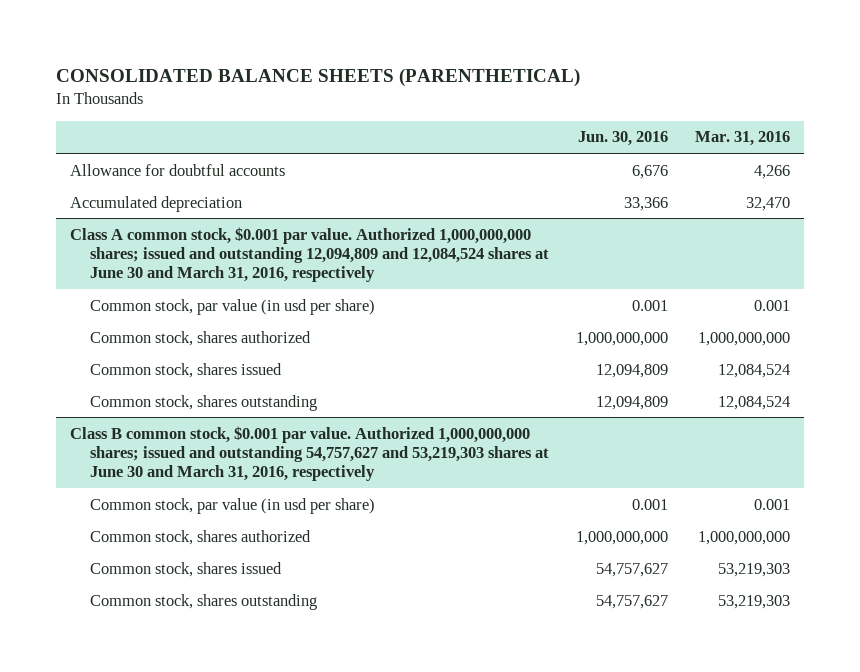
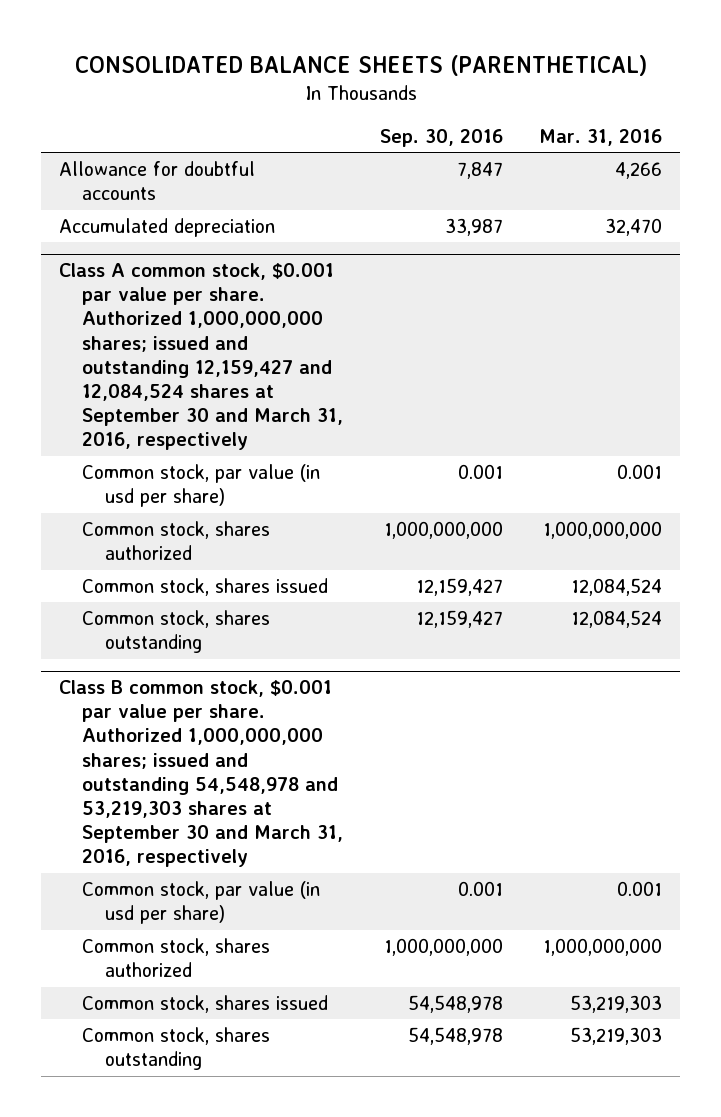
- | Jun. 30, 2016 | Mar. 31, 2016
+ | Sep. 30, 2016 | Mar. 31, 2016
- Class A common stock, $0.001 par value. Authorized 1,000,000,000 shares; issued and outstanding 12,094,809 and 12,084,524 shares at June 30 and March 31, 2016, respectively
+ Class A common stock, $0.001 par value per share. Authorized 1,000,000,000 shares; issued and outstanding 12,159,427 and 12,084,524 shares at September 30 and March 31, 2016, respectively
- Class B common stock, $0.001 par value. Authorized 1,000,000,000 shares; issued and outstanding 54,757,627 and 53,219,303 shares at June 30 and March 31, 2016, respectively
+ Class B common stock, $0.001 par value per share. Authorized 1,000,000,000 shares; issued and outstanding 54,548,978 and 53,219,303 shares at September 30 and March 31, 2016, respectively

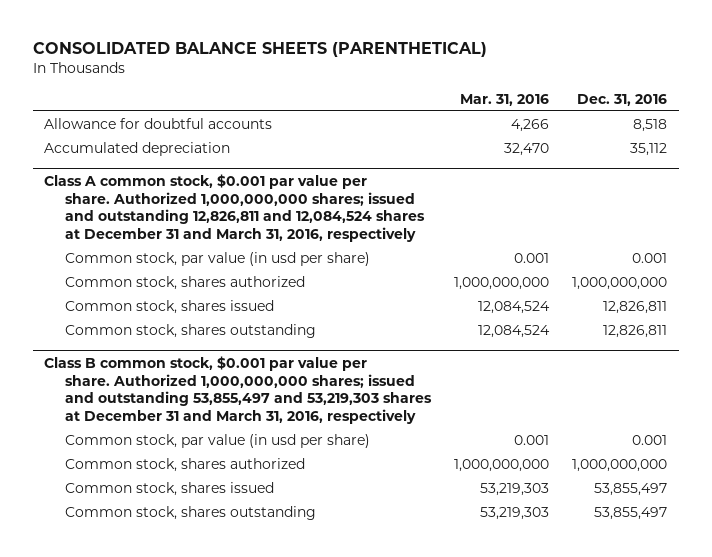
- | Sep. 30, 2016 | Mar. 31, 2016
+ | Mar. 31, 2016 | Dec. 31, 2016
- Class A common stock, $0.001 par value per share. Authorized 1,000,000,000 shares; issued and outstanding 12,159,427 and 12,084,524 shares at September 30 and March 31, 2016, respectively
+ Class A common stock, $0.001 par value per share. Authorized 1,000,000,000 shares; issued and outstanding 12,826,811 and 12,084,524 shares at December 31 and March 31, 2016, respectively
- Class B common stock, $0.001 par value per share. Authorized 1,000,000,000 shares; issued and outstanding 54,548,978 and 53,219,303 shares at September 30 and March 31, 2016, respectively
+ Class B common stock, $0.001 par value per share. Authorized 1,000,000,000 shares; issued and outstanding 53,855,497 and 53,219,303 shares at December 31 and March 31, 2016, respectively

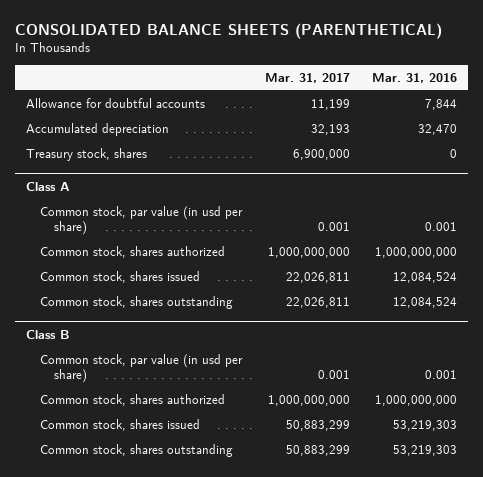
- | Mar. 31, 2016 | Dec. 31, 2016
+ | Mar. 31, 2017 | Mar. 31, 2016
- Allowance for doubtful accounts | 4,266 | 8,518
+ Allowance for doubtful accounts | 11,199 | 7,844
- Class A common stock, $0.001 par value per share. Authorized 1,000,000,000 shares; issued and outstanding 12,826,811 and 12,084,524 shares at December 31 and March 31, 2016, respectively
+ Treasury stock, shares | 6,900,000 | 0
+ Class A
- Class B common stock, $0.001 par value per share. Authorized 1,000,000,000 shares; issued and outstanding 53,855,497 and 53,219,303 shares at December 31 and March 31, 2016, respectively
+ Class B

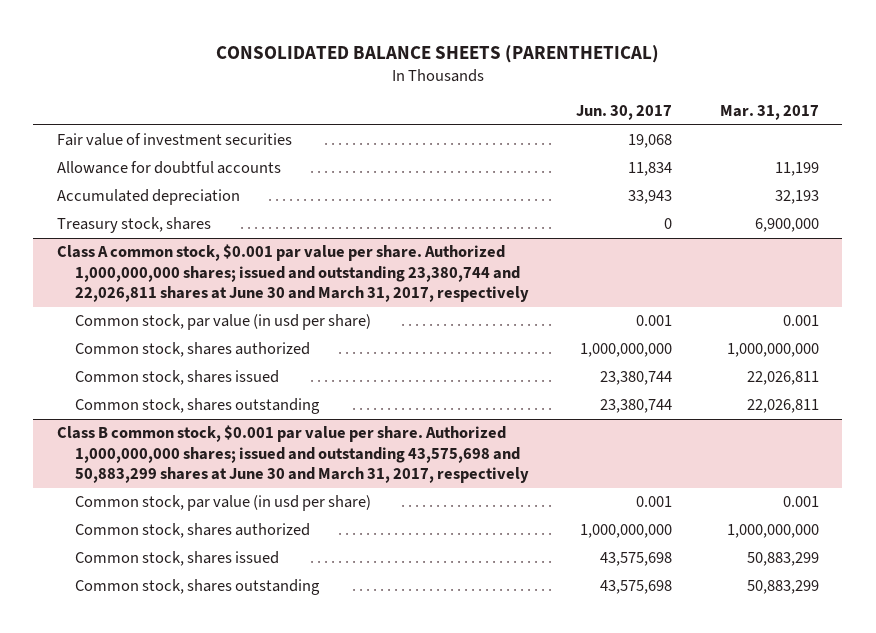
- | Mar. 31, 2017 | Mar. 31, 2016
+ | Jun. 30, 2017 | Mar. 31, 2017
+ Fair value of investment securities | 19,068 |
- Class A
+ Class A common stock, $0.001 par value per share. Authorized 1,000,000,000 shares; issued and outstanding 23,380,744 and 22,026,811 shares at June 30 and March 31, 2017, respectively
- Class B
+ Class B common stock, $0.001 par value per share. Authorized 1,000,000,000 shares; issued and outstanding 43,575,698 and 50,883,299 shares at June 30 and March 31, 2017, respectively

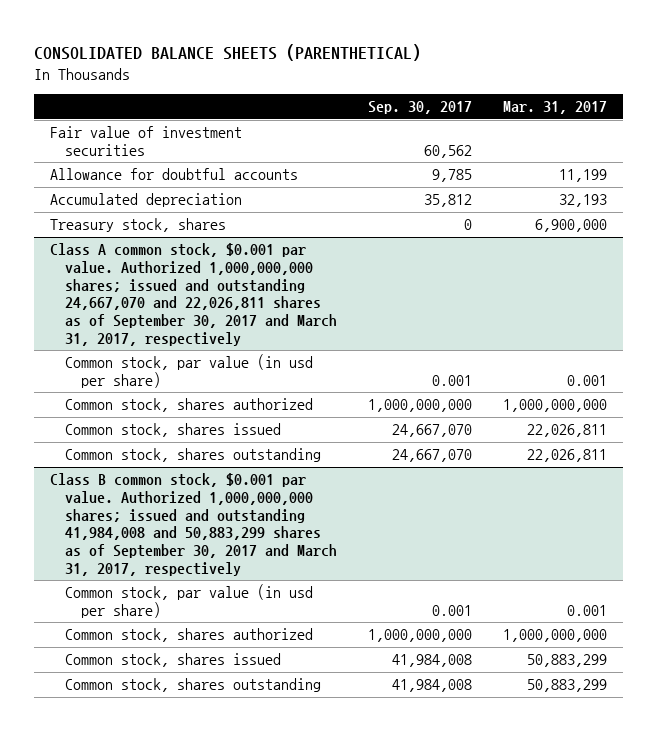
- | Jun. 30, 2017 | Mar. 31, 2017
+ | Sep. 30, 2017 | Mar. 31, 2017
- Class A common stock, $0.001 par value per share. Authorized 1,000,000,000 shares; issued and outstanding 23,380,744 and 22,026,811 shares at June 30 and March 31, 2017, respectively
+ Class A common stock, $0.001 par value. Authorized 1,000,000,000 shares; issued and outstanding 24,667,070 and 22,026,811 shares as of September 30, 2017 and March 31, 2017, respectively
- Class B common stock, $0.001 par value per share. Authorized 1,000,000,000 shares; issued and outstanding 43,575,698 and 50,883,299 shares at June 30 and March 31, 2017, respectively
+ Class B common stock, $0.001 par value. Authorized 1,000,000,000 shares; issued and outstanding 41,984,008 and 50,883,299 shares as of September 30, 2017 and March 31, 2017, respectively

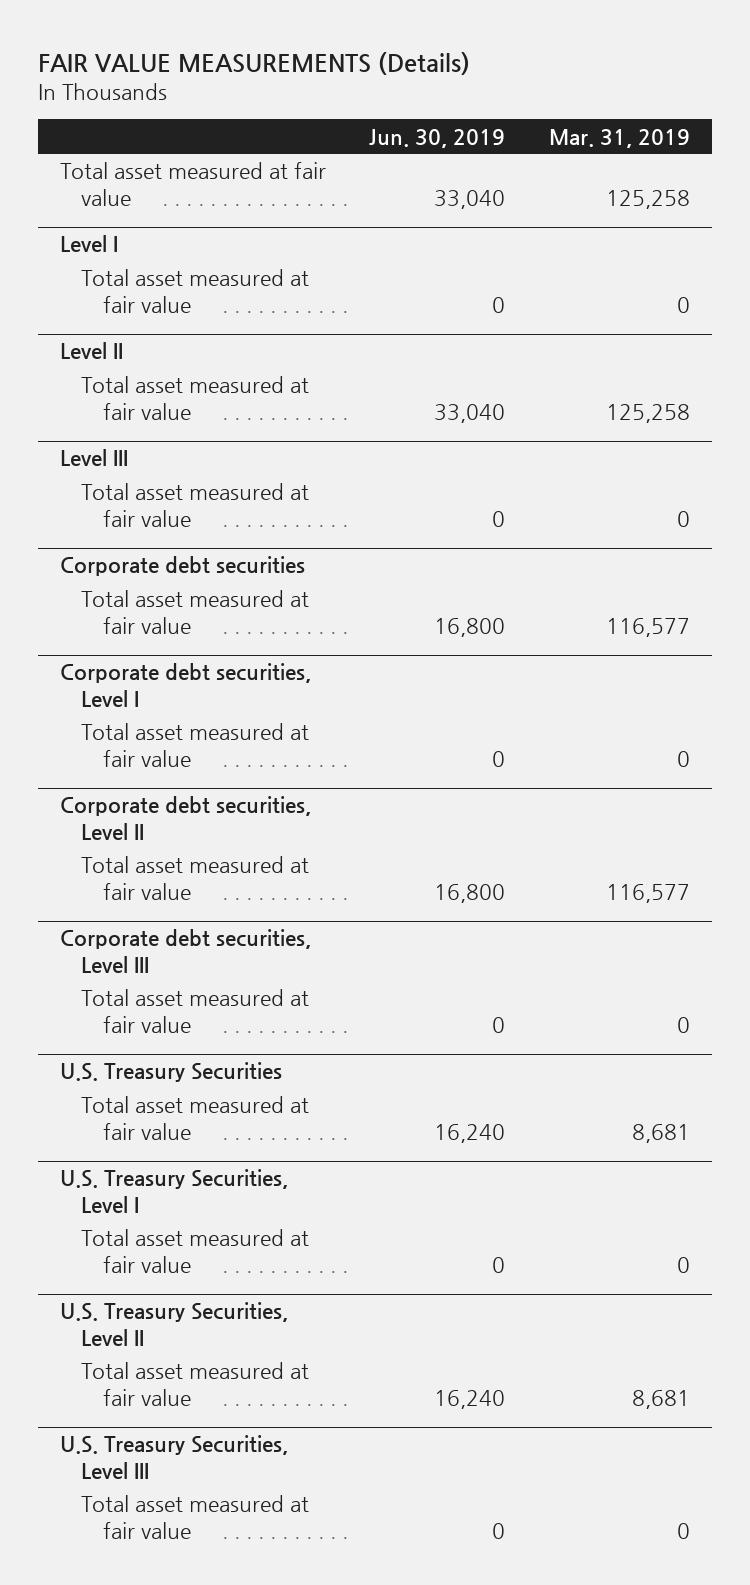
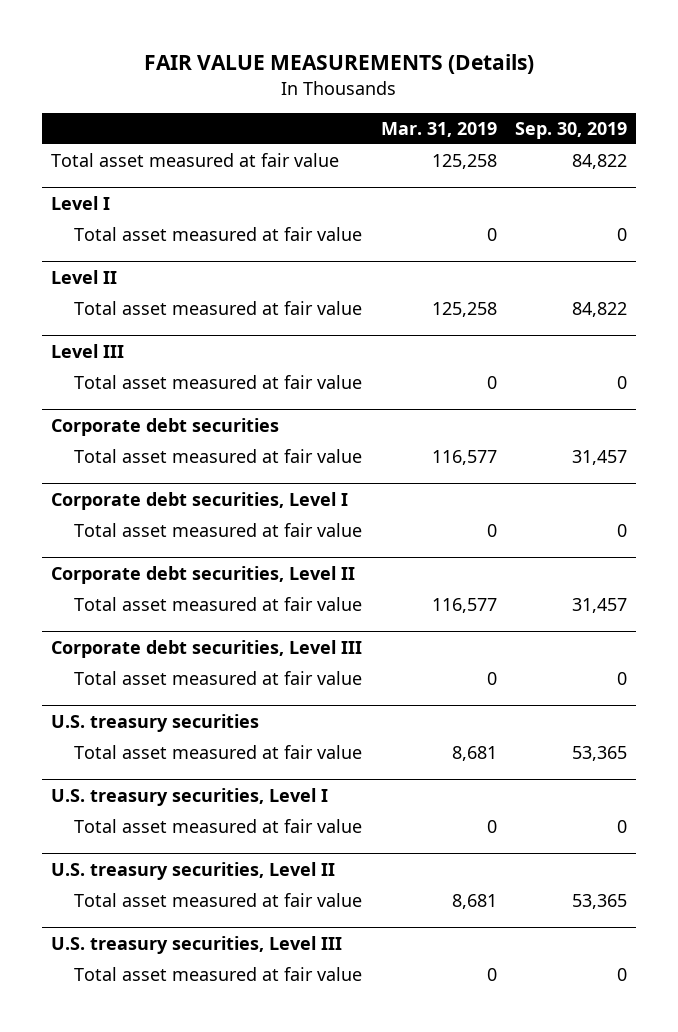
- | Jun. 30, 2019 | Mar. 31, 2019
+ | Mar. 31, 2019 | Sep. 30, 2019
- U.S. Treasury Securities
+ U.S. treasury securities
- U.S. Treasury Securities, Level I
+ U.S. treasury securities, Level I
- U.S. Treasury Securities, Level II
+ U.S. treasury securities, Level II
- U.S. Treasury Securities, Level III
+ U.S. treasury securities, Level III

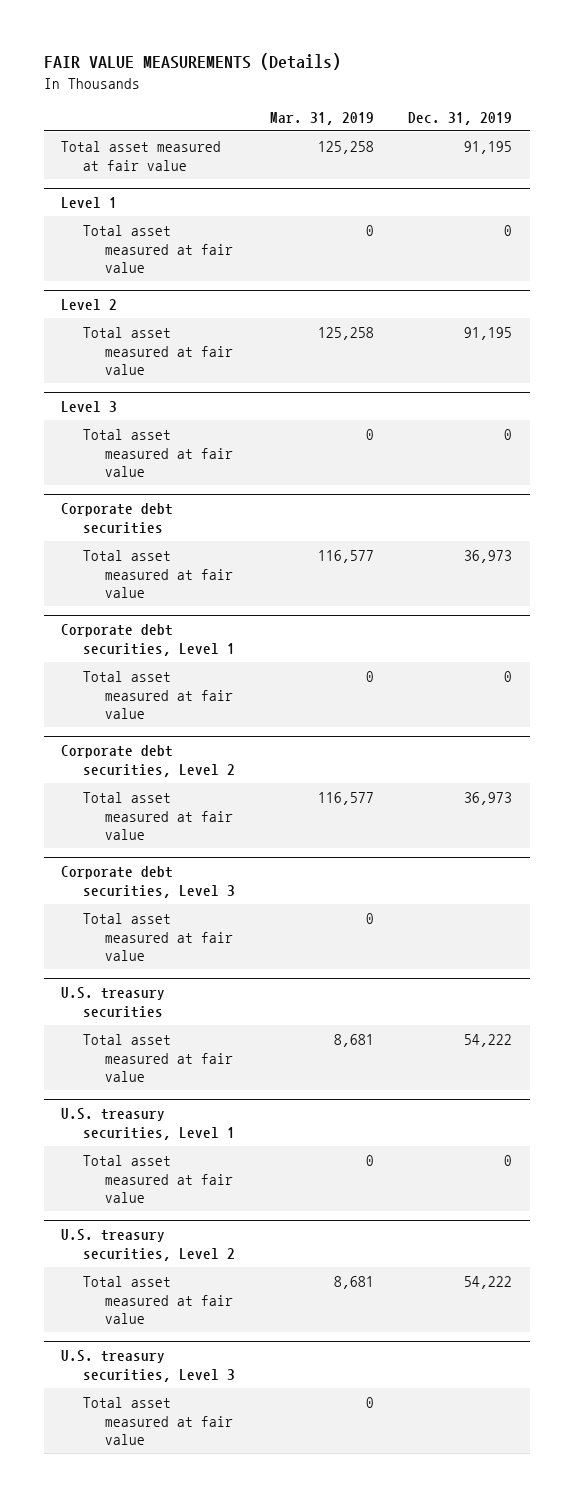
- | Mar. 31, 2019 | Sep. 30, 2019
+ | Mar. 31, 2019 | Dec. 31, 2019
- Level I
+ Level 1
- Level II
+ Level 2
- Level III
+ Level 3
- Corporate debt securities, Level I
+ Corporate debt securities, Level 1
- Corporate debt securities, Level II
+ Corporate debt securities, Level 2
- Corporate debt securities, Level III
+ Corporate debt securities, Level 3
- U.S. treasury securities, Level I
+ U.S. treasury securities, Level 1
- U.S. treasury securities, Level II
+ U.S. treasury securities, Level 2
- U.S. treasury securities, Level III
+ U.S. treasury securities, Level 3

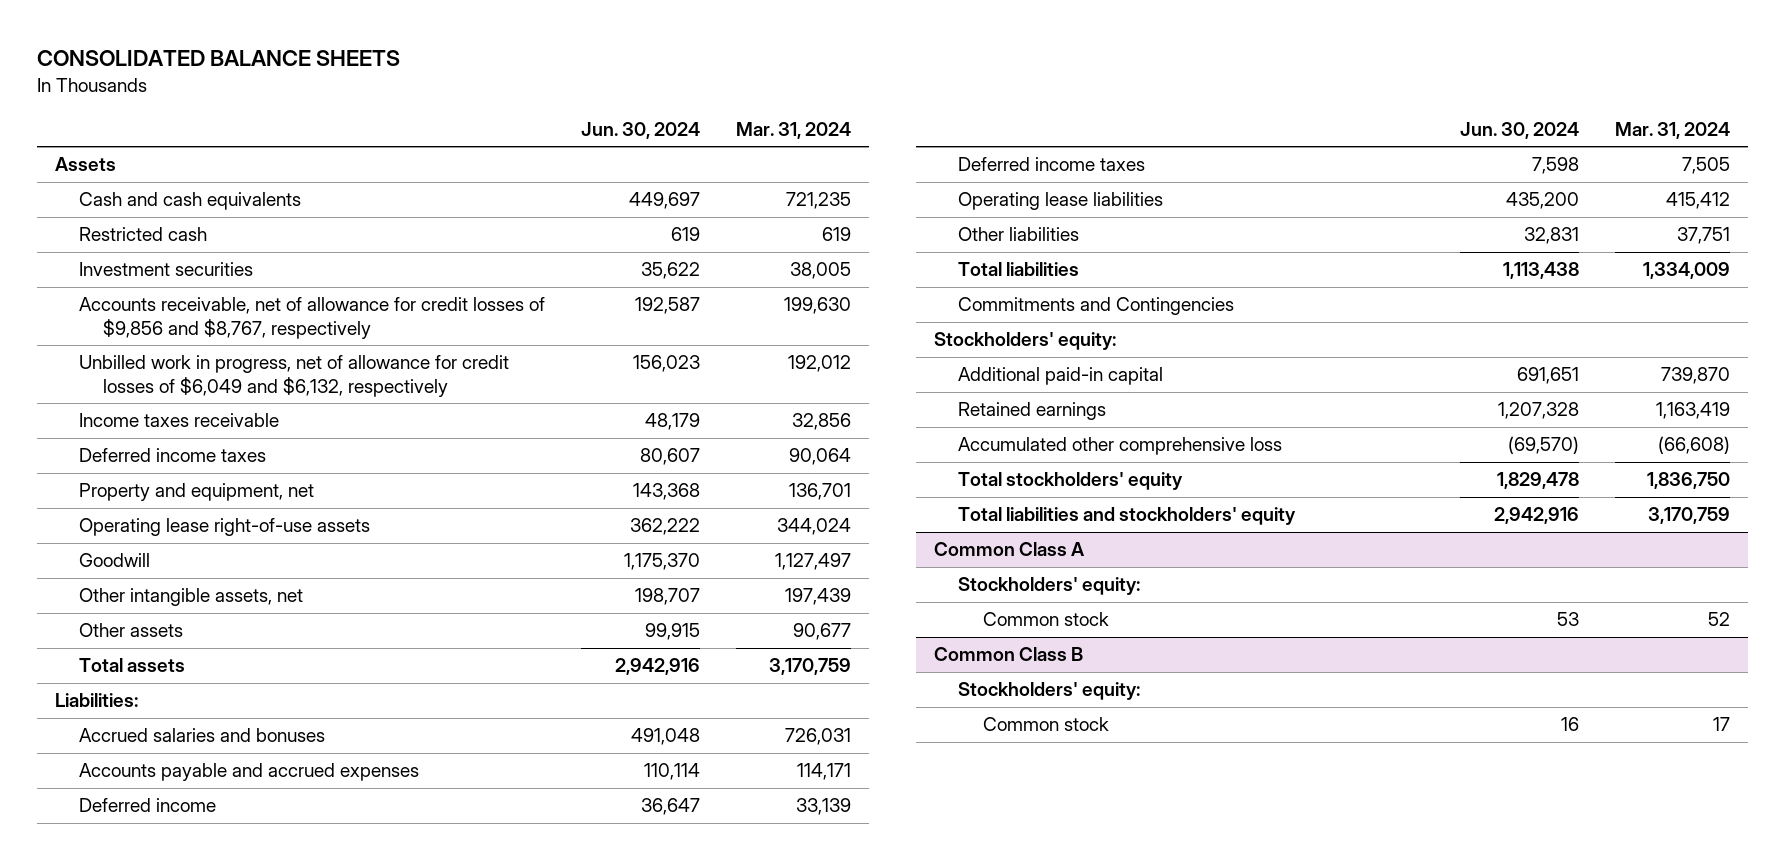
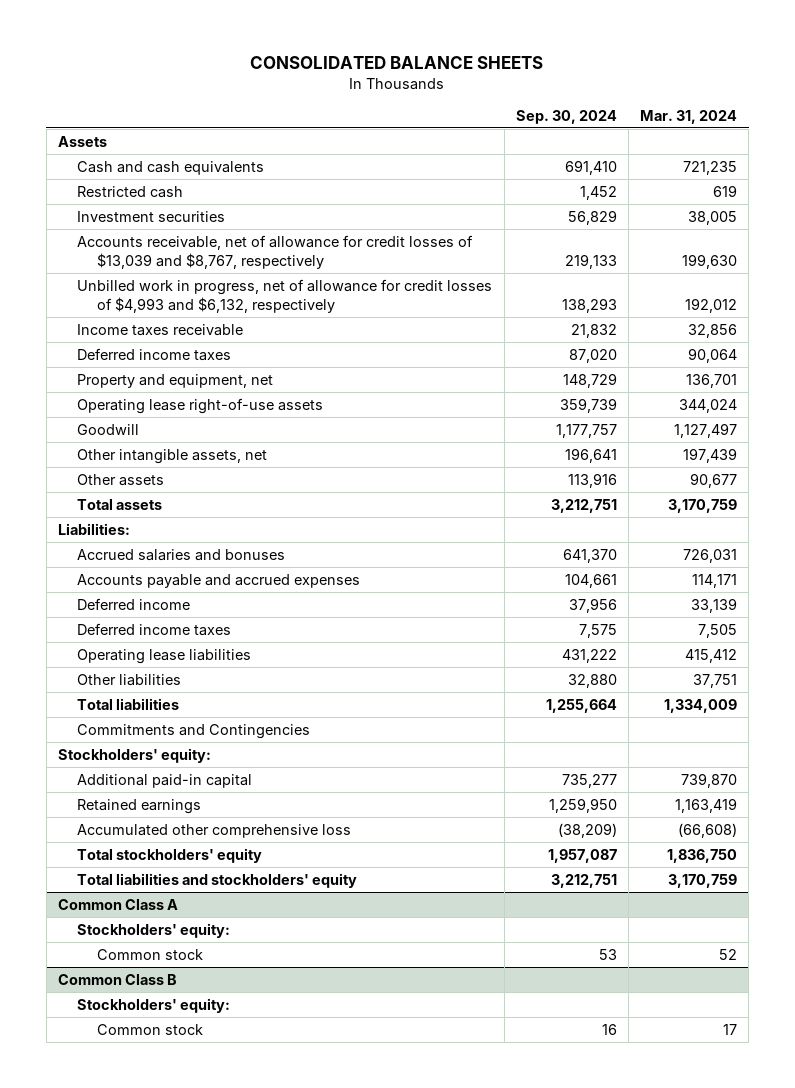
- | Jun. 30, 2024 | Mar. 31, 2024
+ | Sep. 30, 2024 | Mar. 31, 2024
- Accounts receivable, net of allowance for credit losses of $9,856 and $8,767, respectively | 192,587 | 199,630
- Unbilled work in progress, net of allowance for credit losses of $6,049 and $6,132, respectively | 156,023 | 192,012
+ Accounts receivable, net of allowance for credit losses of $13,039 and $8,767, respectively | 219,133 | 199,630
+ Unbilled work in progress, net of allowance for credit losses of $4,993 and $6,132, respectively | 138,293 | 192,012

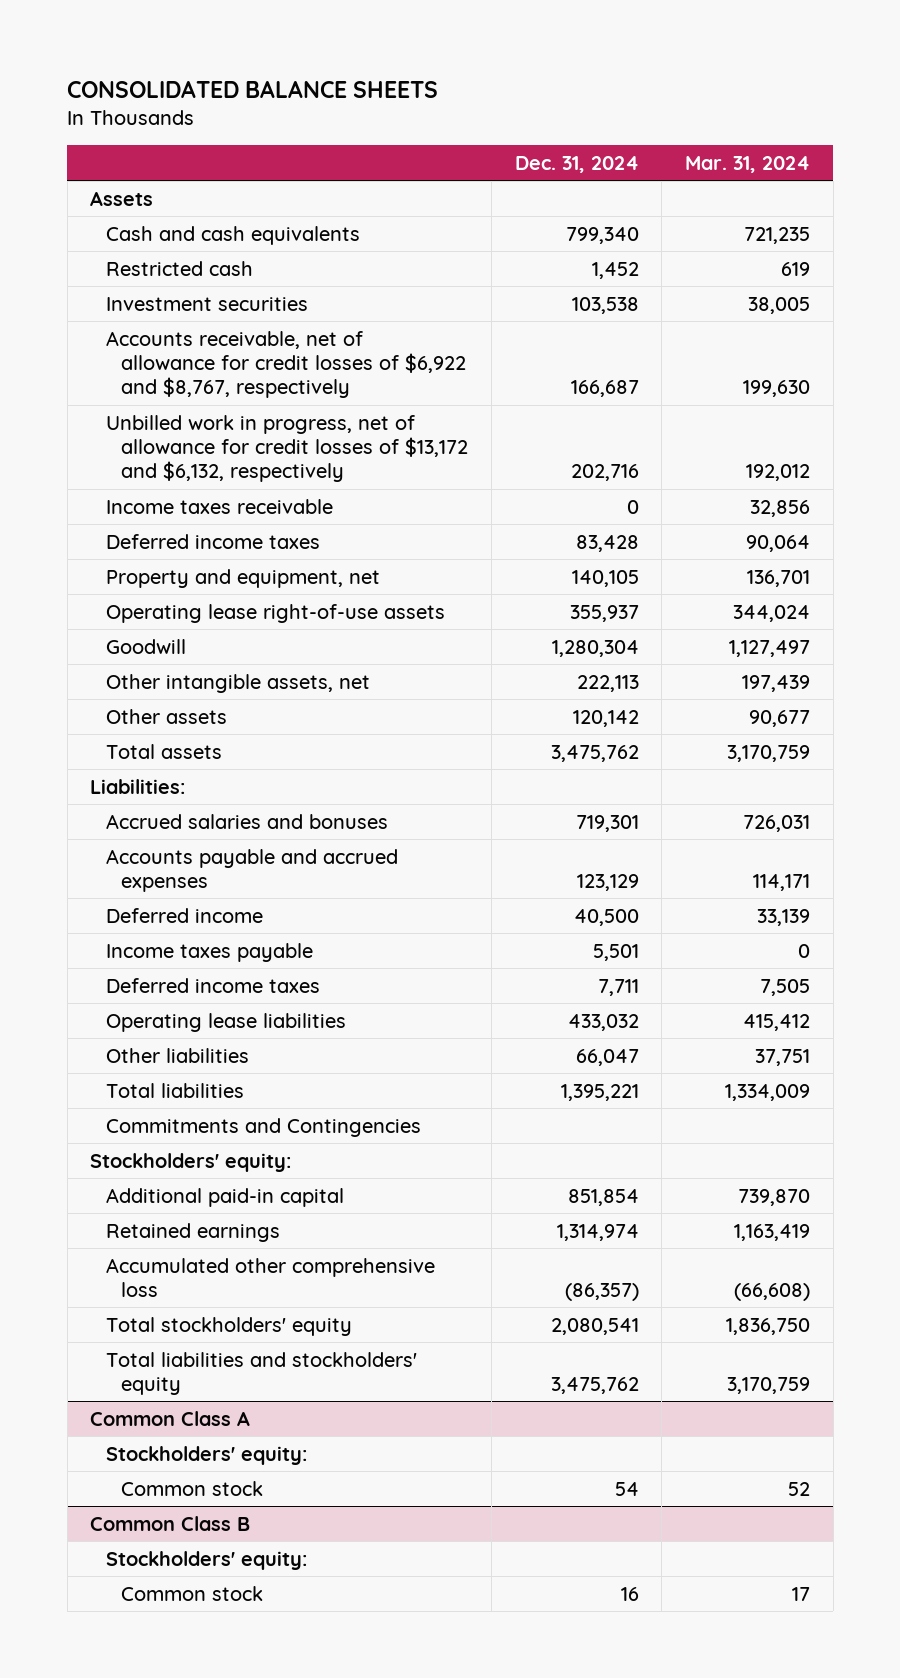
- | Sep. 30, 2024 | Mar. 31, 2024
+ | Dec. 31, 2024 | Mar. 31, 2024
- Accounts receivable, net of allowance for credit losses of $13,039 and $8,767, respectively | 219,133 | 199,630
- Unbilled work in progress, net of allowance for credit losses of $4,993 and $6,132, respectively | 138,293 | 192,012
+ Accounts receivable, net of allowance for credit losses of $6,922 and $8,767, respectively | 166,687 | 199,630
+ Unbilled work in progress, net of allowance for credit losses of $13,172 and $6,132, respectively | 202,716 | 192,012
+ Income taxes payable | 5,501 | 0

